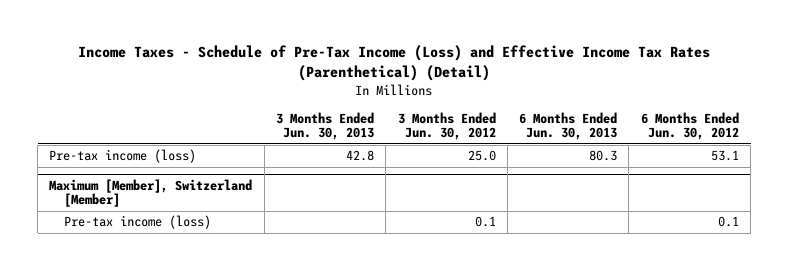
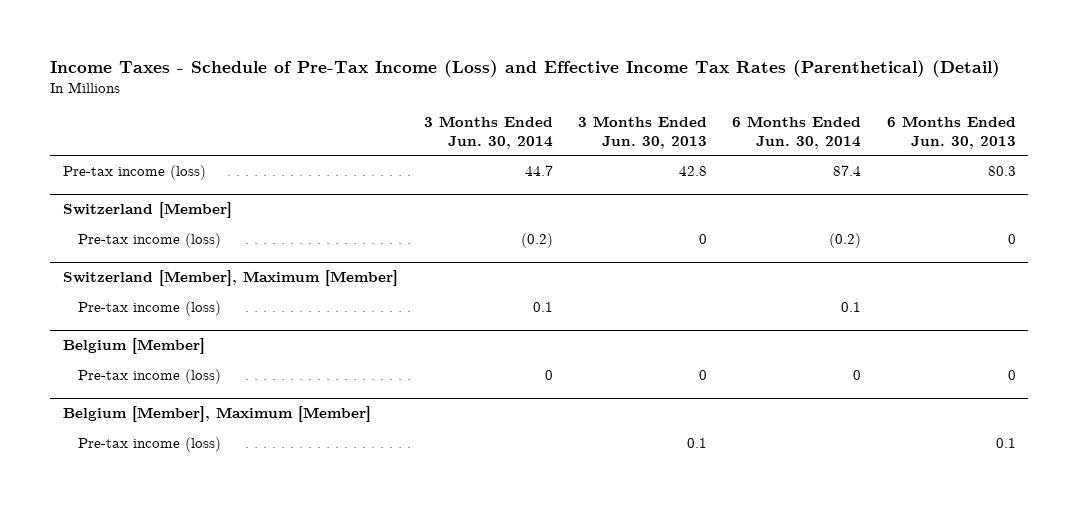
- | 3 Months Ended Jun. 30, 2013 | 3 Months Ended Jun. 30, 2012 | 6 Months Ended Jun. 30, 2013 | 6 Months Ended Jun. 30, 2012
+ | 3 Months Ended Jun. 30, 2014 | 3 Months Ended Jun. 30, 2013 | 6 Months Ended Jun. 30, 2014 | 6 Months Ended Jun. 30, 2013
- Maximum [Member], Switzerland [Member]
+ Switzerland [Member]
+ Pre-tax income (loss) | (0.2) | 0 | (0.2) | 0
+ Switzerland [Member], Maximum [Member]
+ Belgium [Member]
+ Pre-tax income (loss) | 0 | 0 | 0 | 0
+ Belgium [Member], Maximum [Member]
+ Pre-tax income (loss) | | 0.1 | | 0.1

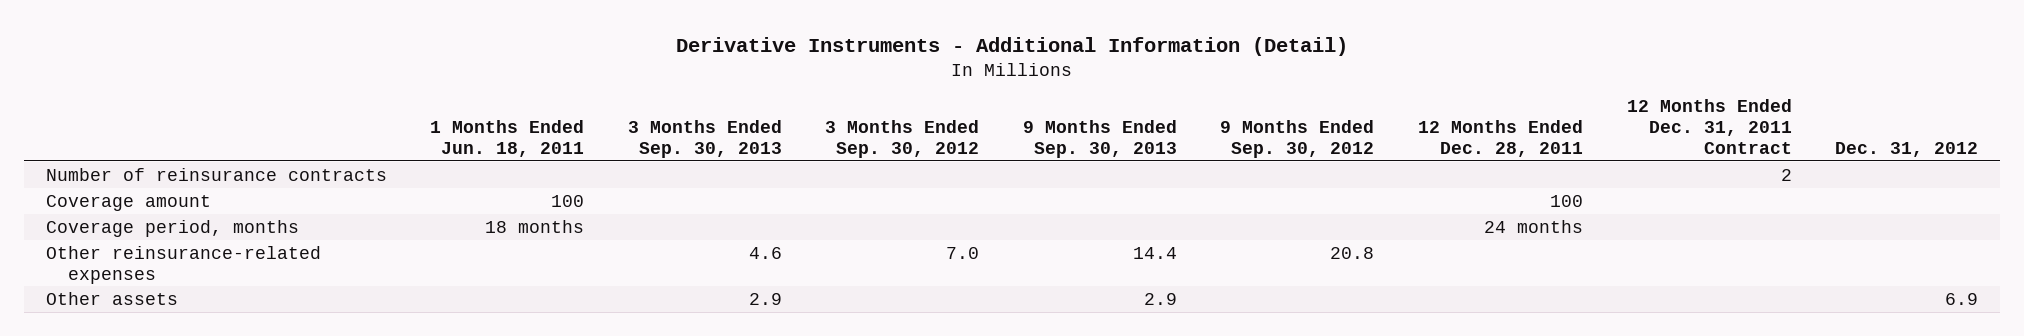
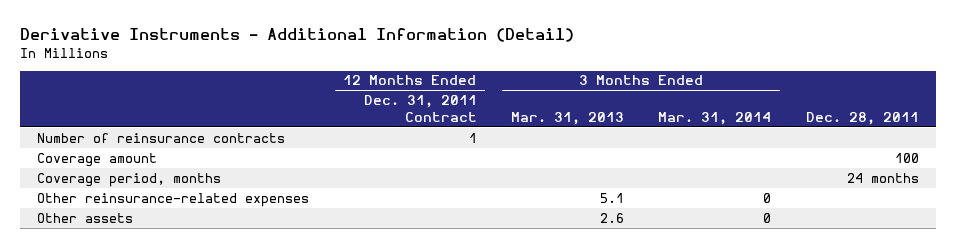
- | 1 Months Ended Jun. 18, 2011 | 3 Months Ended Sep. 30, 2013 | 3 Months Ended Sep. 30, 2012 | 9 Months Ended Sep. 30, 2013 | 9 Months Ended Sep. 30, 2012 | 12 Months Ended Dec. 28, 2011 | 12 Months Ended Dec. 31, 2011 Contract | Dec. 31, 2012
+ | 12 Months Ended Dec. 31, 2011 Contract | 3 Months Ended Mar. 31, 2013 | 3 Months Ended Mar. 31, 2014 | Dec. 28, 2011
- Number of reinsurance contracts | | | | | | | 2 |
+ Number of reinsurance contracts | 1 | | |

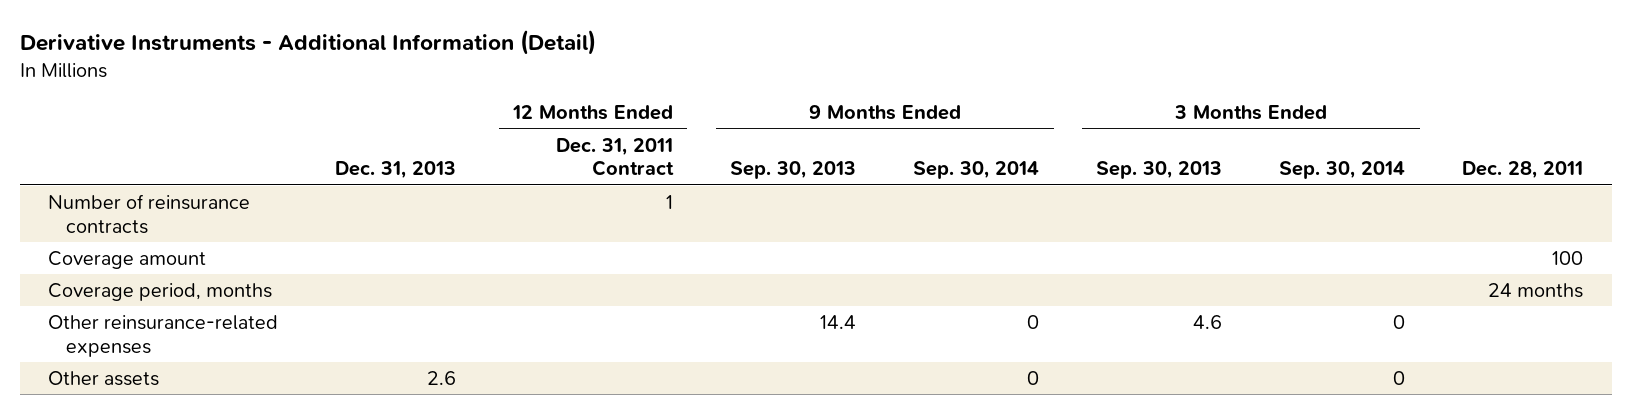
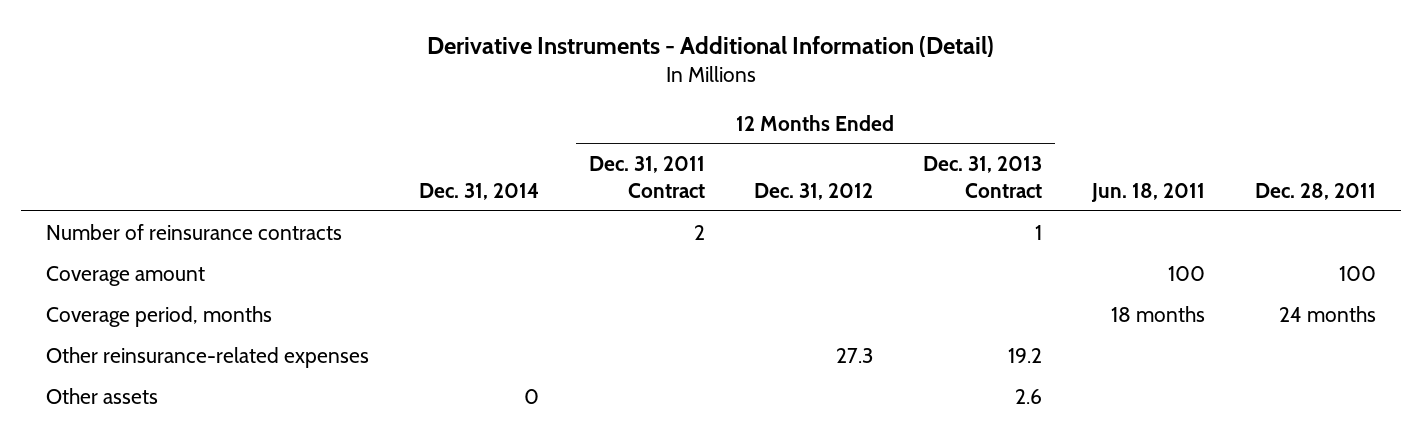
- | Dec. 31, 2013 | 12 Months Ended Dec. 31, 2011 Contract | 9 Months Ended Sep. 30, 2013 | 9 Months Ended Sep. 30, 2014 | 3 Months Ended Sep. 30, 2013 | 3 Months Ended Sep. 30, 2014 | Dec. 28, 2011
+ | Dec. 31, 2014 | 12 Months Ended Dec. 31, 2011 Contract | 12 Months Ended Dec. 31, 2012 | 12 Months Ended Dec. 31, 2013 Contract | Jun. 18, 2011 | Dec. 28, 2011
- Number of reinsurance contracts | | 1 | | | | |
+ Number of reinsurance contracts | | 2 | | 1 | |

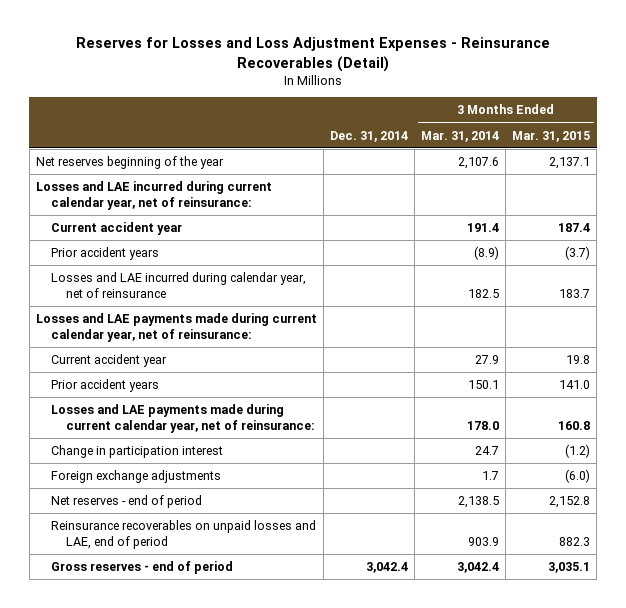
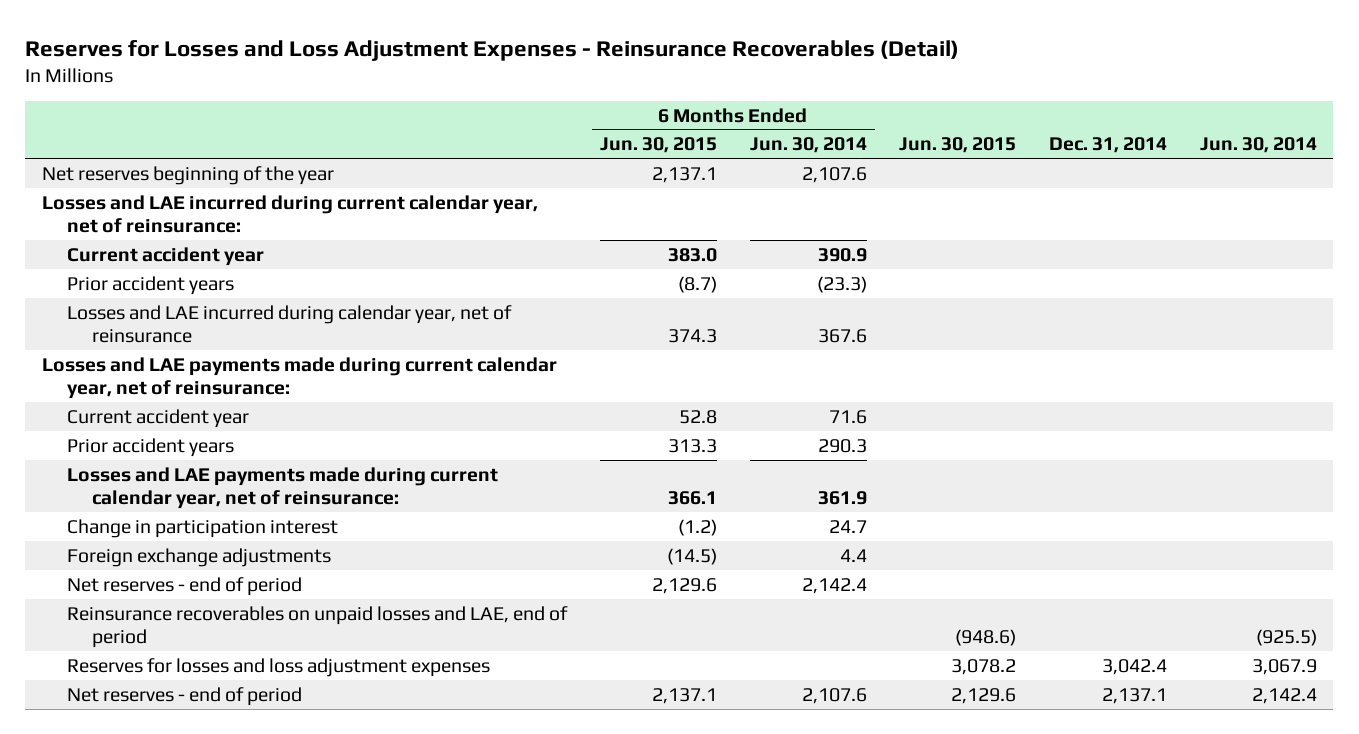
- | Dec. 31, 2014 | 3 Months Ended Mar. 31, 2014 | 3 Months Ended Mar. 31, 2015
+ | 6 Months Ended Jun. 30, 2015 | 6 Months Ended Jun. 30, 2014 | Jun. 30, 2015 | Dec. 31, 2014 | Jun. 30, 2014
- Gross reserves - end of period | 3,042.4 | 3,042.4 | 3,035.1
+ Reserves for losses and loss adjustment expenses | | | 3,078.2 | 3,042.4 | 3,067.9
+ Net reserves - end of period | 2,137.1 | 2,107.6 | 2,129.6 | 2,137.1 | 2,142.4

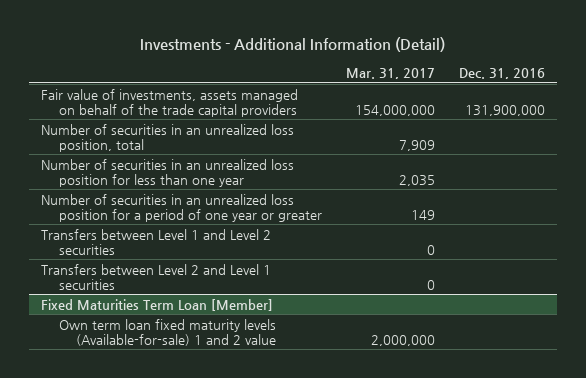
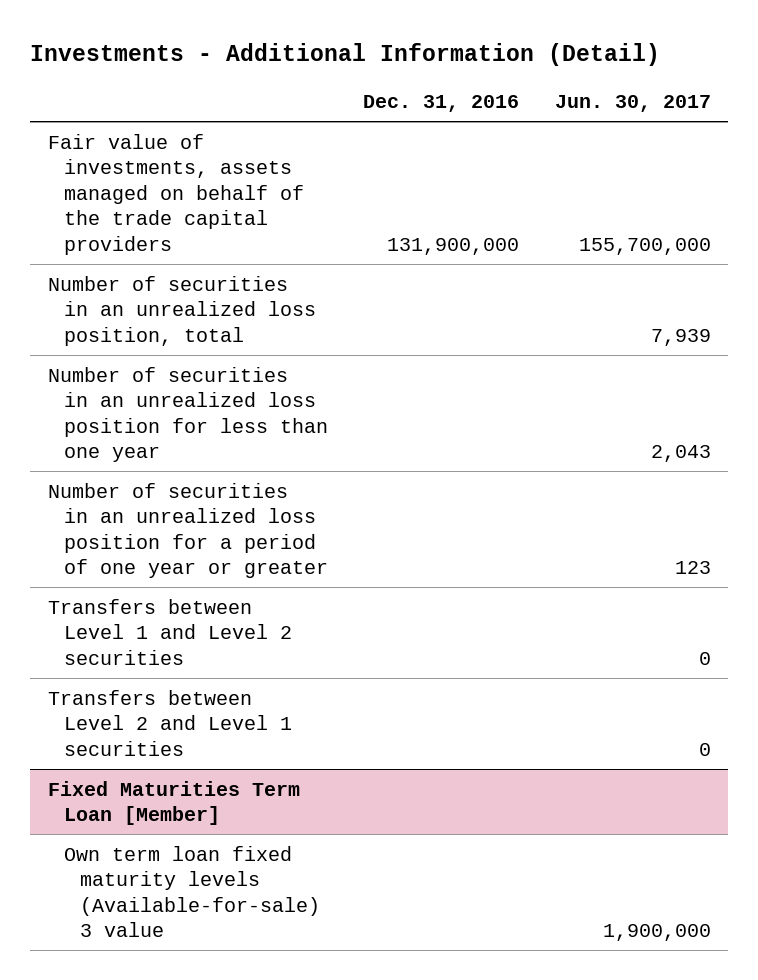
- | Mar. 31, 2017 | Dec. 31, 2016
+ | Dec. 31, 2016 | Jun. 30, 2017
@ Fixed Maturities Term Loan [Member]
- Own term loan fixed maturity levels (Available-for-sale) 1 and 2 value | 2,000,000 |
+ Own term loan fixed maturity levels (Available-for-sale) 3 value | | 1,900,000

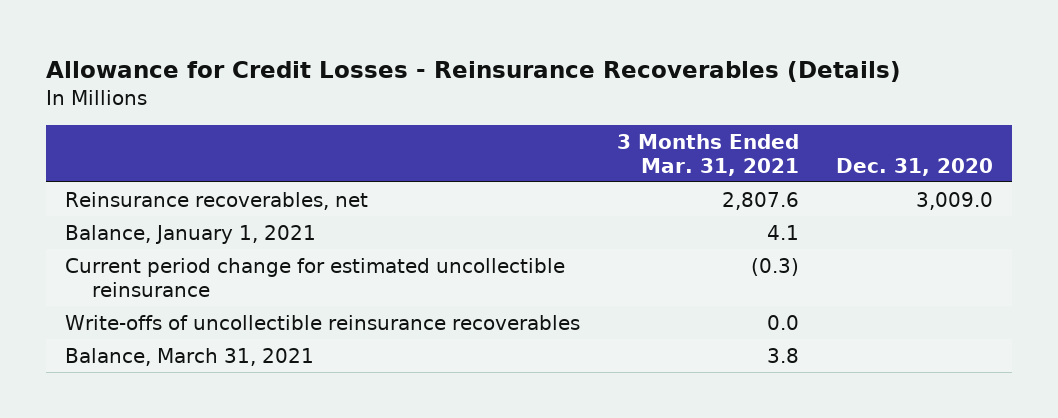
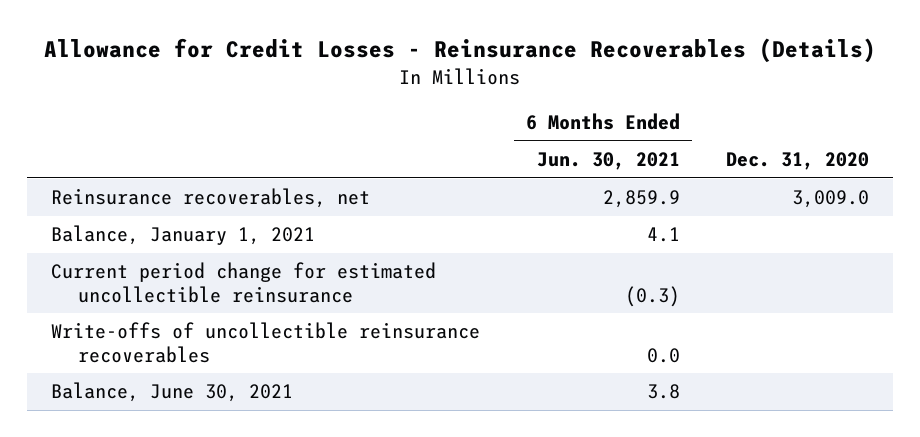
- | 3 Months Ended Mar. 31, 2021 | Dec. 31, 2020
+ | 6 Months Ended Jun. 30, 2021 | Dec. 31, 2020
- Balance, March 31, 2021 | 3.8 |
+ Balance, June 30, 2021 | 3.8 |

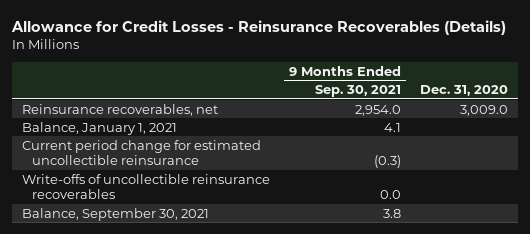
- | 6 Months Ended Jun. 30, 2021 | Dec. 31, 2020
+ | 9 Months Ended Sep. 30, 2021 | Dec. 31, 2020
- Balance, June 30, 2021 | 3.8 |
+ Balance, September 30, 2021 | 3.8 |

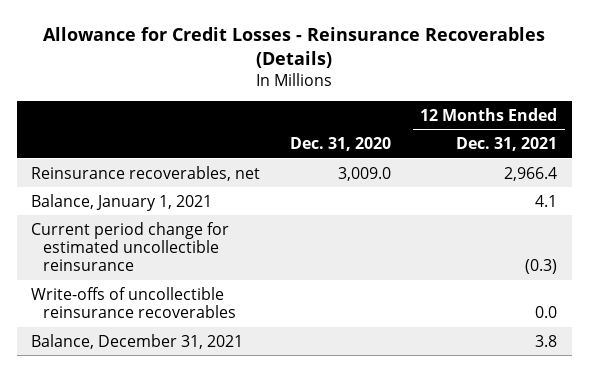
- | 9 Months Ended Sep. 30, 2021 | Dec. 31, 2020
+ | Dec. 31, 2020 | 12 Months Ended Dec. 31, 2021
- Balance, September 30, 2021 | 3.8 |
+ Balance, December 31, 2021 | | 3.8

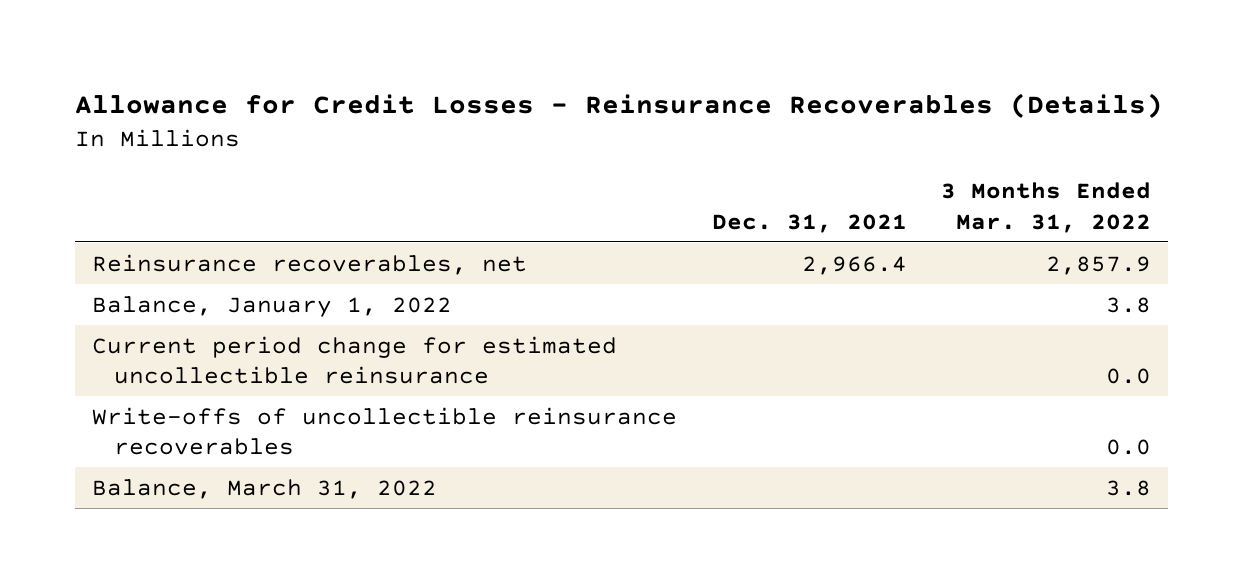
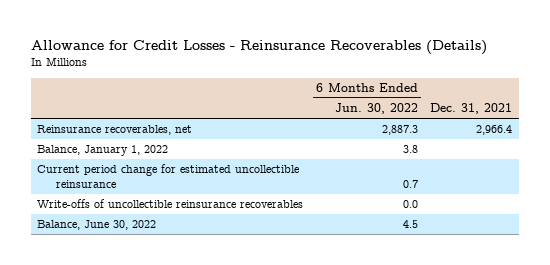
- | Dec. 31, 2021 | 3 Months Ended Mar. 31, 2022
+ | 6 Months Ended Jun. 30, 2022 | Dec. 31, 2021
- Balance, March 31, 2022 | | 3.8
+ Balance, June 30, 2022 | 4.5 |

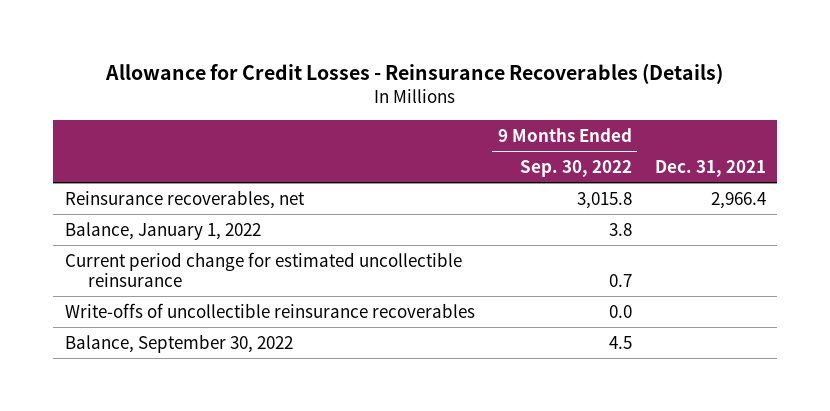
- | 6 Months Ended Jun. 30, 2022 | Dec. 31, 2021
+ | 9 Months Ended Sep. 30, 2022 | Dec. 31, 2021
- Balance, June 30, 2022 | 4.5 |
+ Balance, September 30, 2022 | 4.5 |

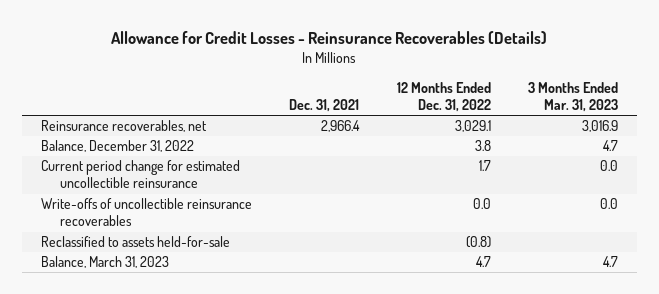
- | 9 Months Ended Sep. 30, 2022 | Dec. 31, 2021
+ | Dec. 31, 2021 | 12 Months Ended Dec. 31, 2022 | 3 Months Ended Mar. 31, 2023
- Balance, January 1, 2022 | 3.8 |
+ Balance, December 31, 2022 | | 3.8 | 4.7
- Balance, September 30, 2022 | 4.5 |
+ Reclassified to assets held-for-sale | | (0.8) |
+ Balance, March 31, 2023 | | 4.7 | 4.7

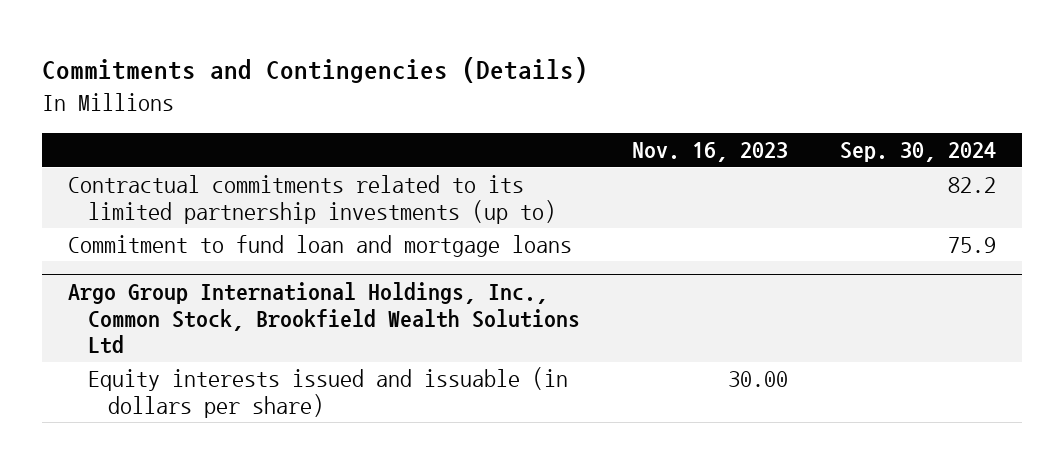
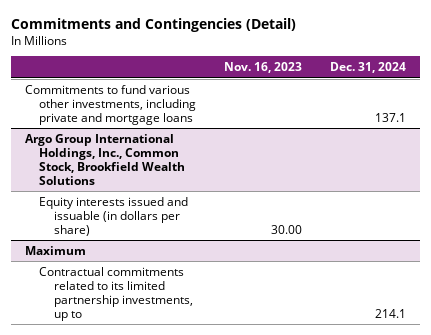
- Commitments and Contingencies (Details)
+ Commitments and Contingencies (Detail)
- | Nov. 16, 2023 | Sep. 30, 2024
+ | Nov. 16, 2023 | Dec. 31, 2024
- Contractual commitments related to its limited partnership investments (up to) | | 82.2
- Commitment to fund loan and mortgage loans | | 75.9
- Argo Group International Holdings, Inc., Common Stock, Brookfield Wealth Solutions Ltd
+ Commitments to fund various other investments, including private and mortgage loans | | 137.1
+ Argo Group International Holdings, Inc., Common Stock, Brookfield Wealth Solutions
+ Maximum
+ Contractual commitments related to its limited partnership investments, up to | | 214.1

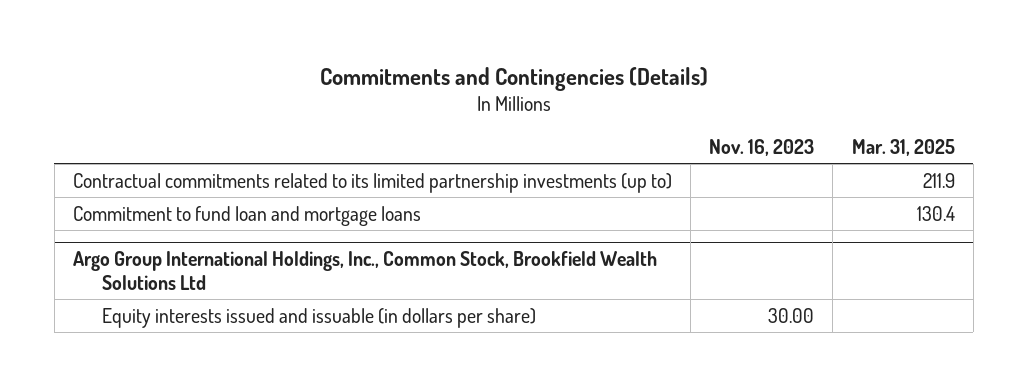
- Commitments and Contingencies (Detail)
+ Commitments and Contingencies (Details)
- | Nov. 16, 2023 | Dec. 31, 2024
+ | Nov. 16, 2023 | Mar. 31, 2025
- Commitments to fund various other investments, including private and mortgage loans | | 137.1
- Argo Group International Holdings, Inc., Common Stock, Brookfield Wealth Solutions
+ Contractual commitments related to its limited partnership investments (up to) | | 211.9
+ Commitment to fund loan and mortgage loans | | 130.4
+ Argo Group International Holdings, Inc., Common Stock, Brookfield Wealth Solutions Ltd
- Maximum
- Contractual commitments related to its limited partnership investments, up to | | 214.1

